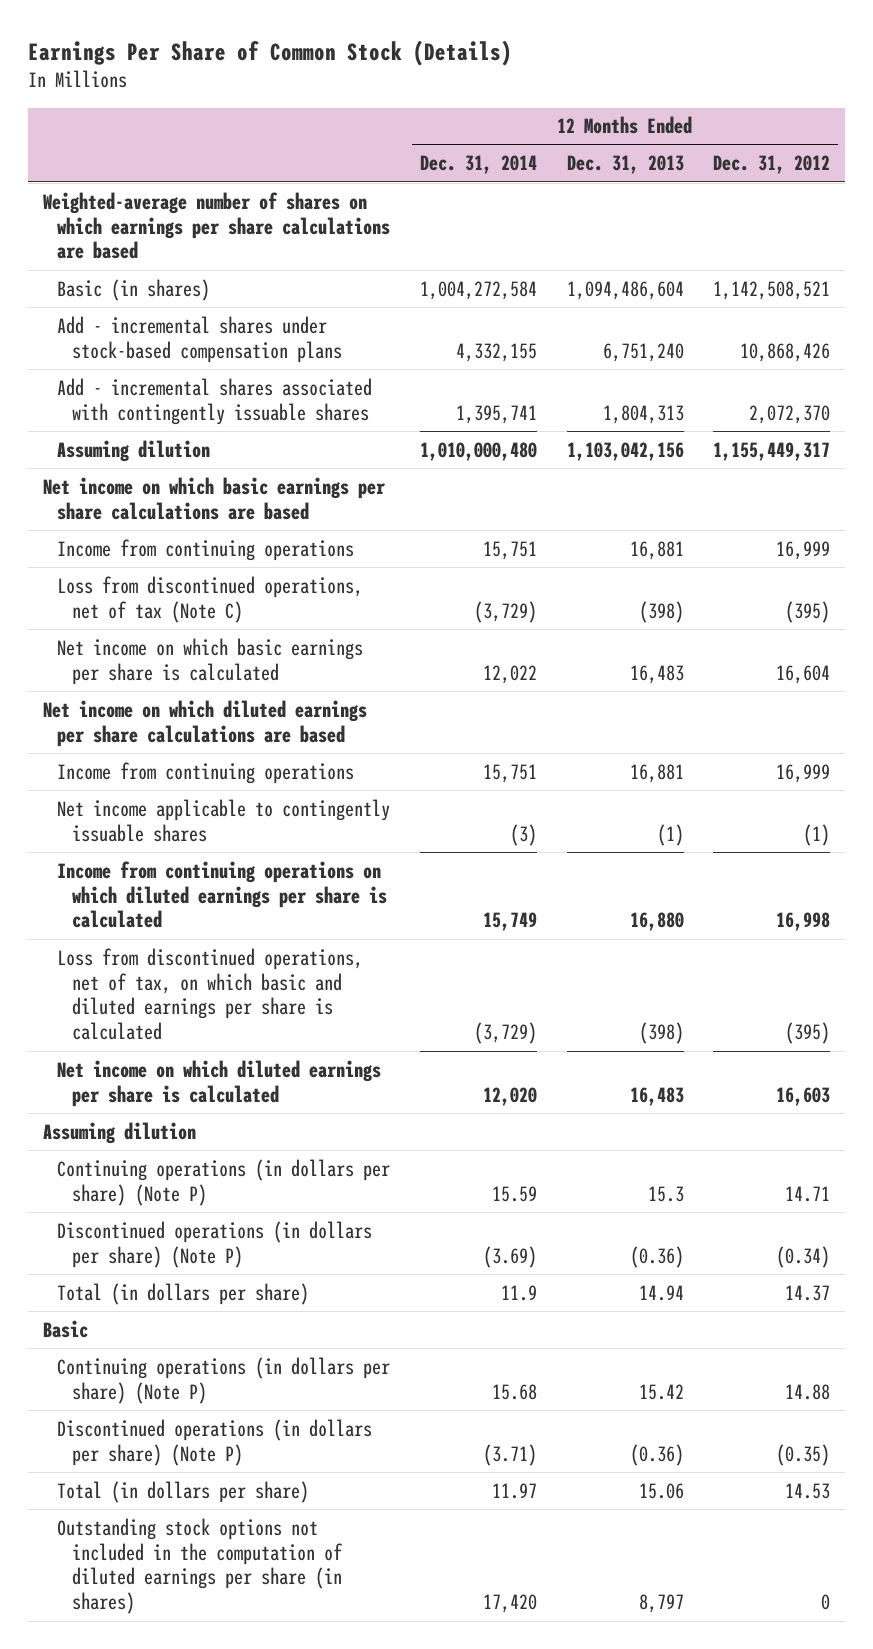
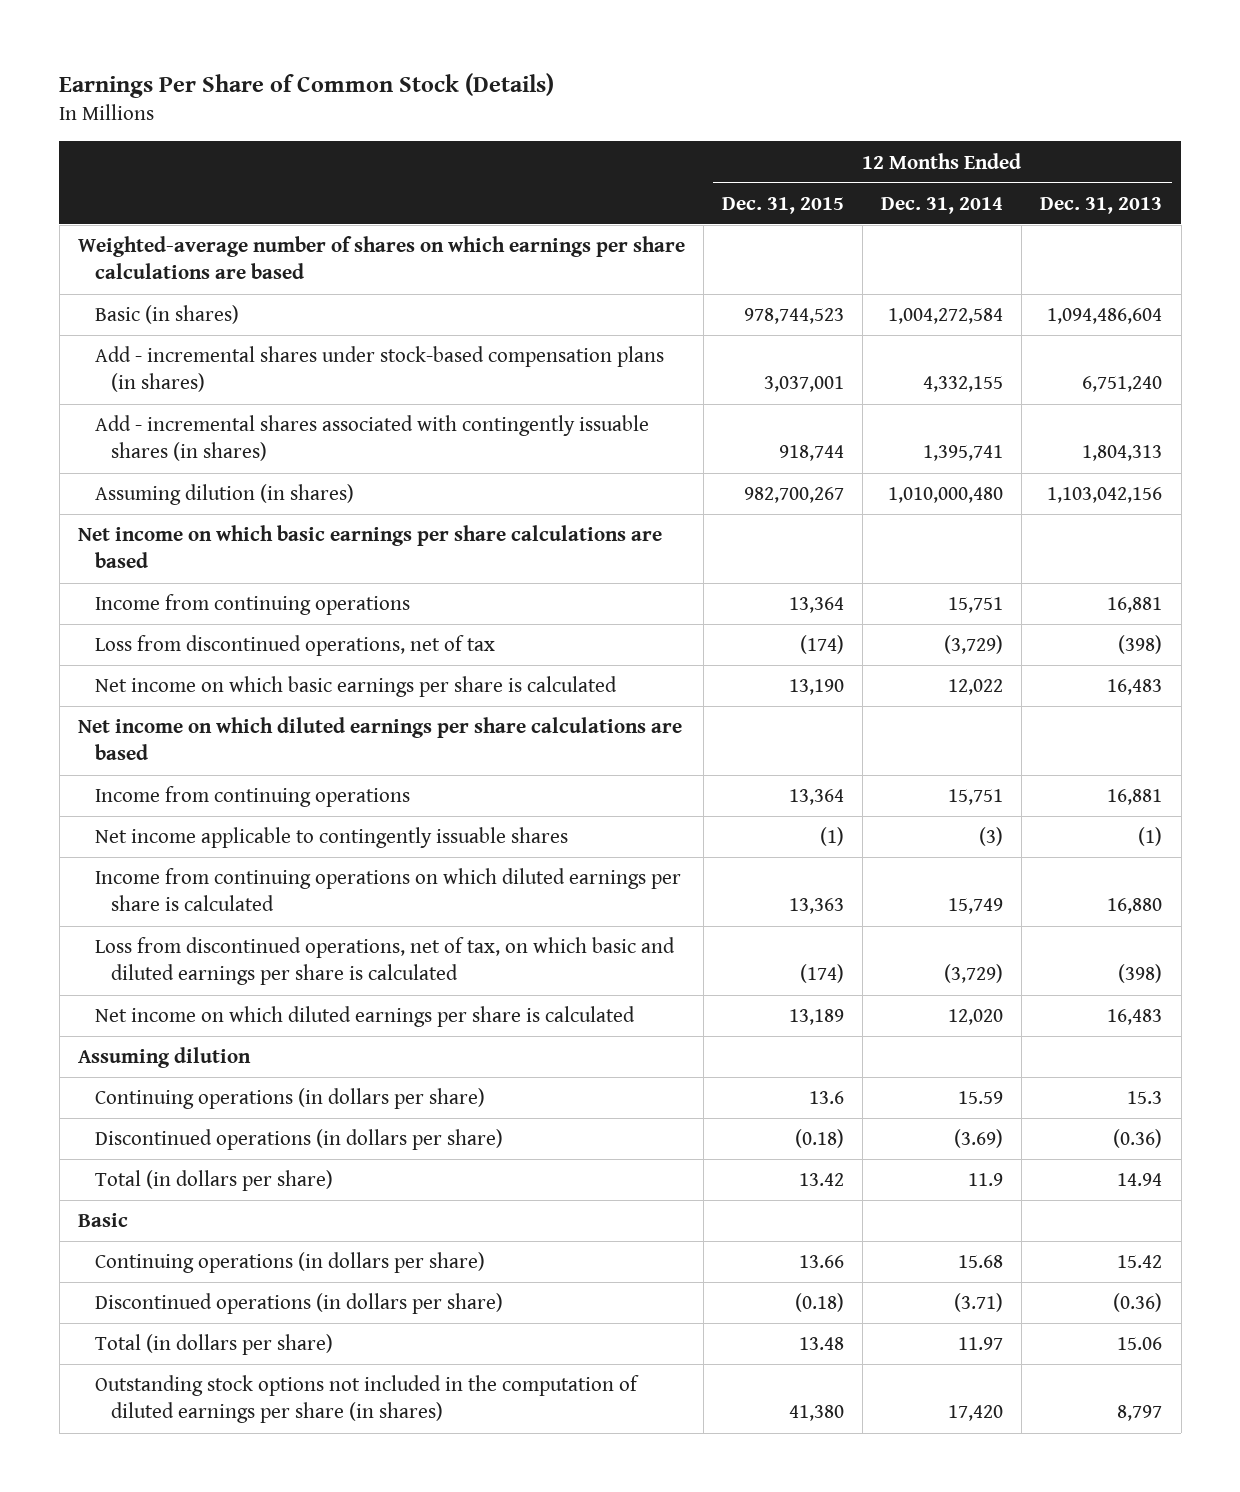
- | 12 Months Ended Dec. 31, 2014 | 12 Months Ended Dec. 31, 2013 | 12 Months Ended Dec. 31, 2012
+ | 12 Months Ended Dec. 31, 2015 | 12 Months Ended Dec. 31, 2014 | 12 Months Ended Dec. 31, 2013
- Add - incremental shares under stock-based compensation plans | 4,332,155 | 6,751,240 | 10,868,426
- Add - incremental shares associated with contingently issuable shares | 1,395,741 | 1,804,313 | 2,072,370
- Assuming dilution | 1,010,000,480 | 1,103,042,156 | 1,155,449,317
+ Add - incremental shares under stock-based compensation plans (in shares) | 3,037,001 | 4,332,155 | 6,751,240
+ Add - incremental shares associated with contingently issuable shares (in shares) | 918,744 | 1,395,741 | 1,804,313
+ Assuming dilution (in shares) | 982,700,267 | 1,010,000,480 | 1,103,042,156
- Loss from discontinued operations, net of tax (Note C) | (3,729) | (398) | (395)
+ Loss from discontinued operations, net of tax | (174) | (3,729) | (398)
- Continuing operations (in dollars per share) (Note P) | 15.59 | 15.3 | 14.71
- Discontinued operations (in dollars per share) (Note P) | (3.69) | (0.36) | (0.34)
+ Continuing operations (in dollars per share) | 13.6 | 15.59 | 15.3
+ Discontinued operations (in dollars per share) | (0.18) | (3.69) | (0.36)
- Continuing operations (in dollars per share) (Note P) | 15.68 | 15.42 | 14.88
- Discontinued operations (in dollars per share) (Note P) | (3.71) | (0.36) | (0.35)
+ Continuing operations (in dollars per share) | 13.66 | 15.68 | 15.42
+ Discontinued operations (in dollars per share) | (0.18) | (3.71) | (0.36)

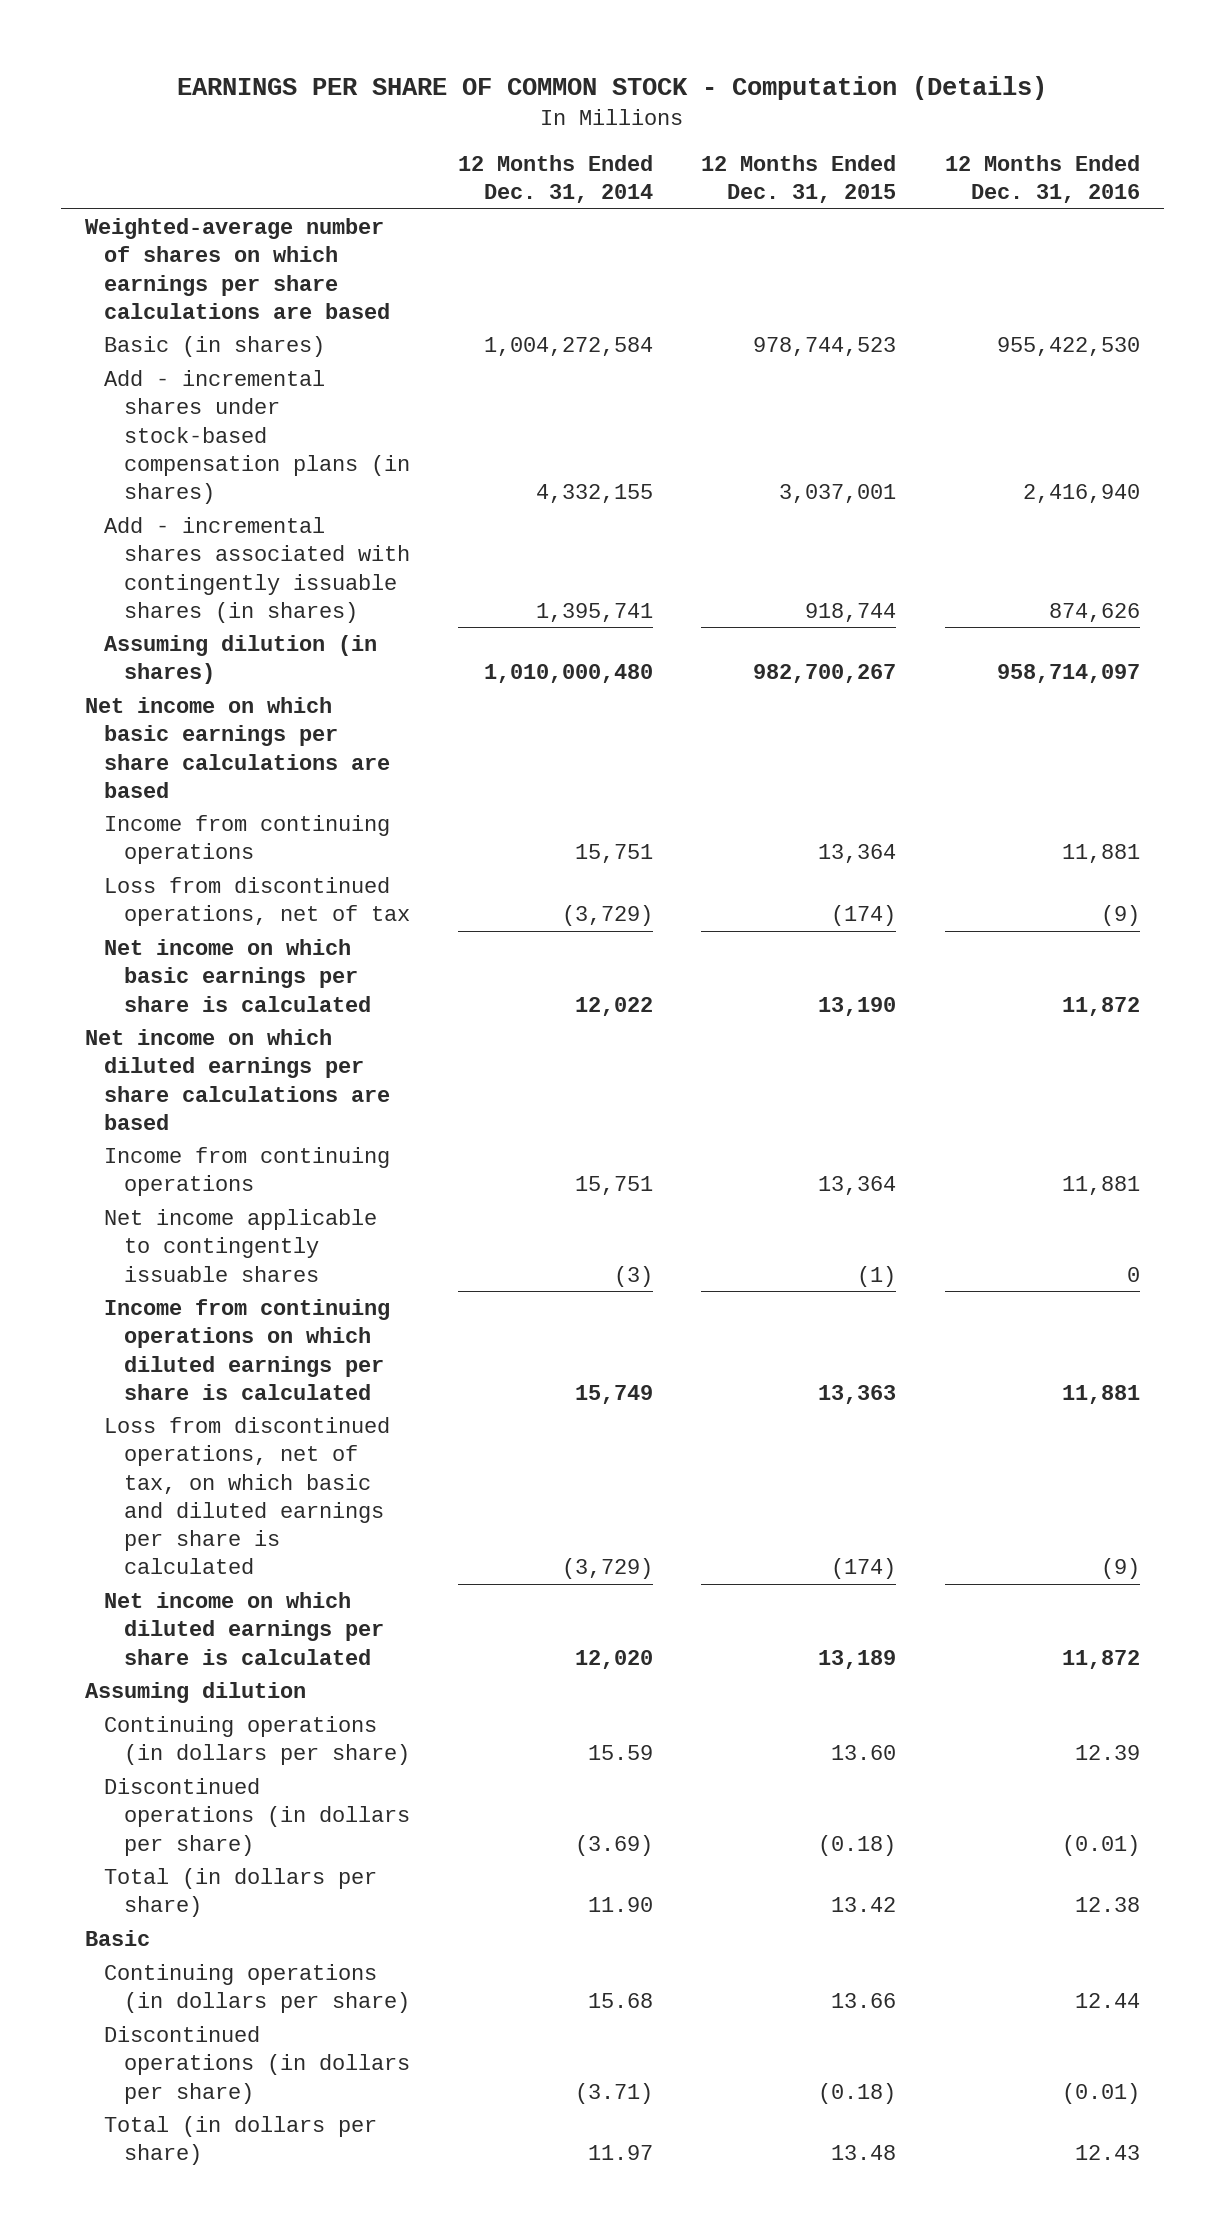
- Earnings Per Share of Common Stock (Details)
+ EARNINGS PER SHARE OF COMMON STOCK - Computation (Details)
- | 12 Months Ended Dec. 31, 2015 | 12 Months Ended Dec. 31, 2014 | 12 Months Ended Dec. 31, 2013
+ | 12 Months Ended Dec. 31, 2014 | 12 Months Ended Dec. 31, 2015 | 12 Months Ended Dec. 31, 2016
- Continuing operations (in dollars per share) | 13.6 | 15.59 | 15.3
+ Continuing operations (in dollars per share) | 15.59 | 13.60 | 12.39
- Total (in dollars per share) | 13.42 | 11.9 | 14.94
+ Total (in dollars per share) | 11.90 | 13.42 | 12.38
- Outstanding stock options not included in the computation of diluted earnings per share (in shares) | 41,380 | 17,420 | 8,797

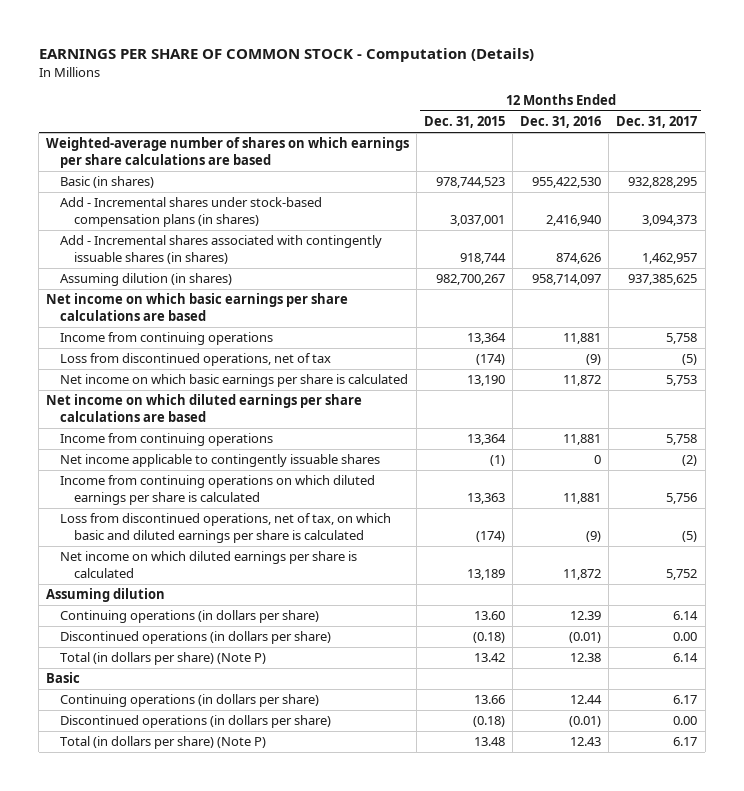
- | 12 Months Ended Dec. 31, 2014 | 12 Months Ended Dec. 31, 2015 | 12 Months Ended Dec. 31, 2016
+ | 12 Months Ended Dec. 31, 2015 | 12 Months Ended Dec. 31, 2016 | 12 Months Ended Dec. 31, 2017
- Add - incremental shares under stock-based compensation plans (in shares) | 4,332,155 | 3,037,001 | 2,416,940
- Add - incremental shares associated with contingently issuable shares (in shares) | 1,395,741 | 918,744 | 874,626
+ Add - Incremental shares under stock-based compensation plans (in shares) | 3,037,001 | 2,416,940 | 3,094,373
+ Add - Incremental shares associated with contingently issuable shares (in shares) | 918,744 | 874,626 | 1,462,957
- Total (in dollars per share) | 11.90 | 13.42 | 12.38
+ Total (in dollars per share) (Note P) | 13.42 | 12.38 | 6.14
- Total (in dollars per share) | 11.97 | 13.48 | 12.43
+ Total (in dollars per share) (Note P) | 13.48 | 12.43 | 6.17

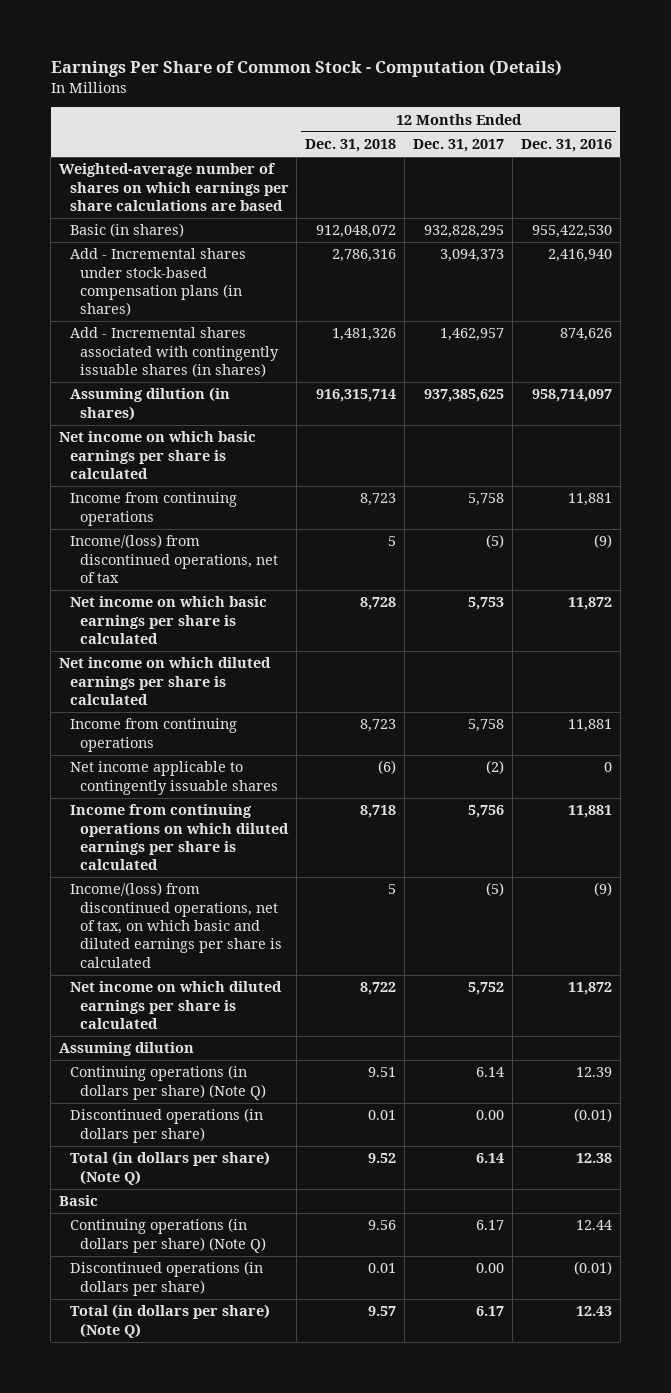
- EARNINGS PER SHARE OF COMMON STOCK - Computation (Details)
+ Earnings Per Share of Common Stock - Computation (Details)
- | 12 Months Ended Dec. 31, 2015 | 12 Months Ended Dec. 31, 2016 | 12 Months Ended Dec. 31, 2017
+ | 12 Months Ended Dec. 31, 2018 | 12 Months Ended Dec. 31, 2017 | 12 Months Ended Dec. 31, 2016
- Net income on which basic earnings per share calculations are based
+ Net income on which basic earnings per share is calculated
- Loss from discontinued operations, net of tax | (174) | (9) | (5)
+ Income/(loss) from discontinued operations, net of tax | 5 | (5) | (9)
- Net income on which diluted earnings per share calculations are based
+ Net income on which diluted earnings per share is calculated
- Loss from discontinued operations, net of tax, on which basic and diluted earnings per share is calculated | (174) | (9) | (5)
+ Income/(loss) from discontinued operations, net of tax, on which basic and diluted earnings per share is calculated | 5 | (5) | (9)
- Continuing operations (in dollars per share) | 13.60 | 12.39 | 6.14
+ Continuing operations (in dollars per share) (Note Q) | 9.51 | 6.14 | 12.39
- Total (in dollars per share) (Note P) | 13.42 | 12.38 | 6.14
+ Total (in dollars per share) (Note Q) | 9.52 | 6.14 | 12.38
- Continuing operations (in dollars per share) | 13.66 | 12.44 | 6.17
+ Continuing operations (in dollars per share) (Note Q) | 9.56 | 6.17 | 12.44
- Total (in dollars per share) (Note P) | 13.48 | 12.43 | 6.17
+ Total (in dollars per share) (Note Q) | 9.57 | 6.17 | 12.43

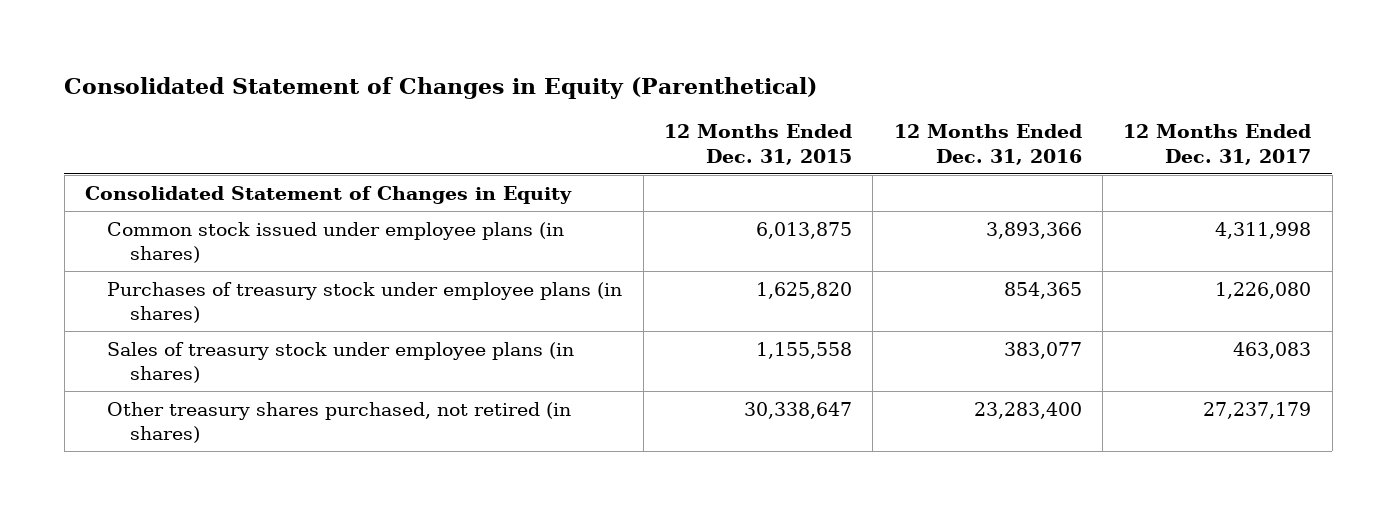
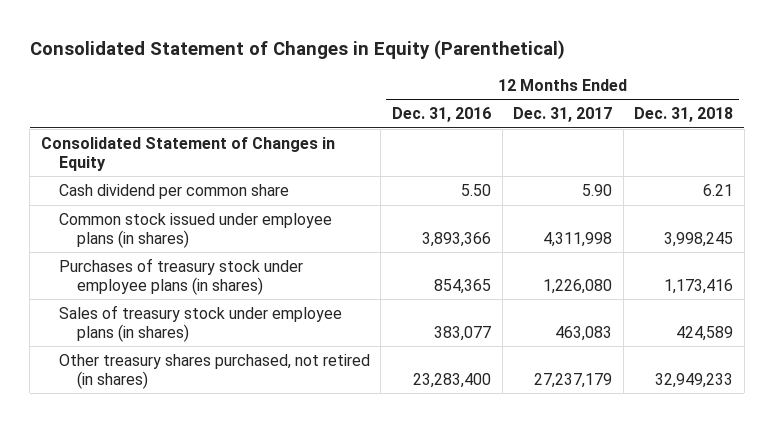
- | 12 Months Ended Dec. 31, 2015 | 12 Months Ended Dec. 31, 2016 | 12 Months Ended Dec. 31, 2017
+ | 12 Months Ended Dec. 31, 2016 | 12 Months Ended Dec. 31, 2017 | 12 Months Ended Dec. 31, 2018
+ Cash dividend per common share | 5.50 | 5.90 | 6.21

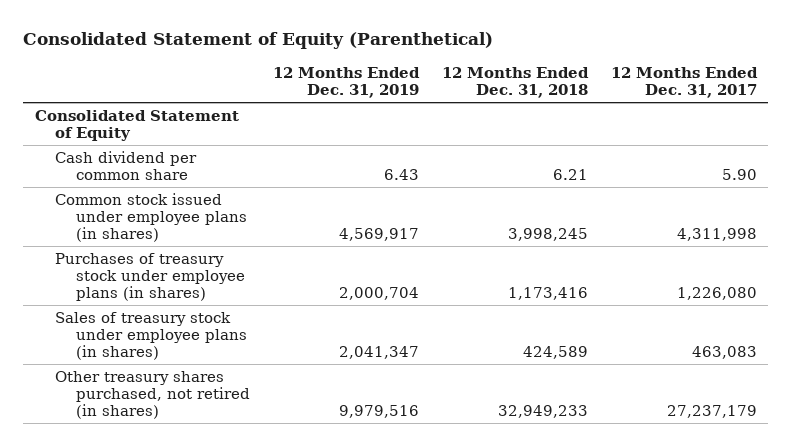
- Consolidated Statement of Changes in Equity (Parenthetical)
+ Consolidated Statement of Equity (Parenthetical)
- | 12 Months Ended Dec. 31, 2016 | 12 Months Ended Dec. 31, 2017 | 12 Months Ended Dec. 31, 2018
+ | 12 Months Ended Dec. 31, 2019 | 12 Months Ended Dec. 31, 2018 | 12 Months Ended Dec. 31, 2017
- Consolidated Statement of Changes in Equity
+ Consolidated Statement of Equity

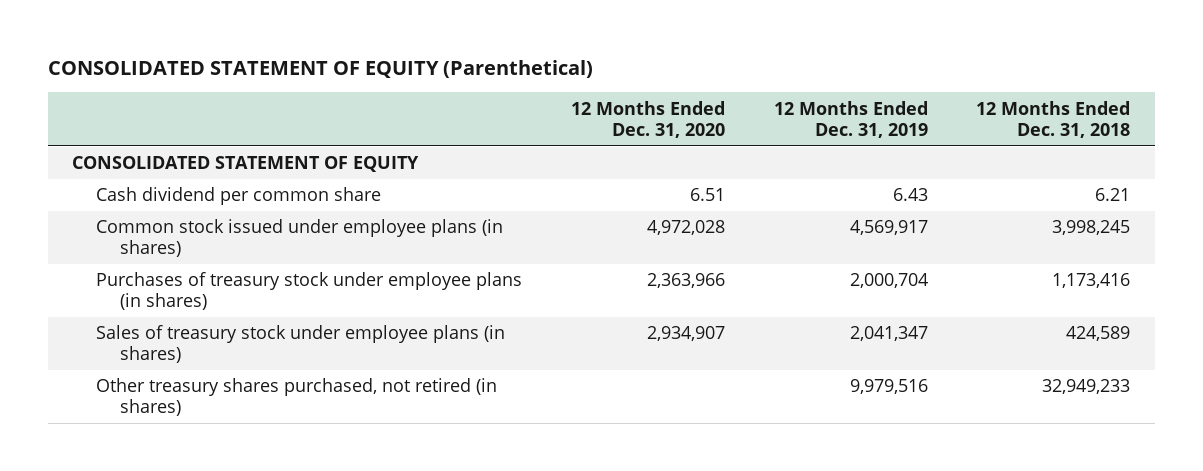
- Consolidated Statement of Equity (Parenthetical)
+ CONSOLIDATED STATEMENT OF EQUITY (Parenthetical)
- | 12 Months Ended Dec. 31, 2019 | 12 Months Ended Dec. 31, 2018 | 12 Months Ended Dec. 31, 2017
+ | 12 Months Ended Dec. 31, 2020 | 12 Months Ended Dec. 31, 2019 | 12 Months Ended Dec. 31, 2018
- Consolidated Statement of Equity
+ CONSOLIDATED STATEMENT OF EQUITY

